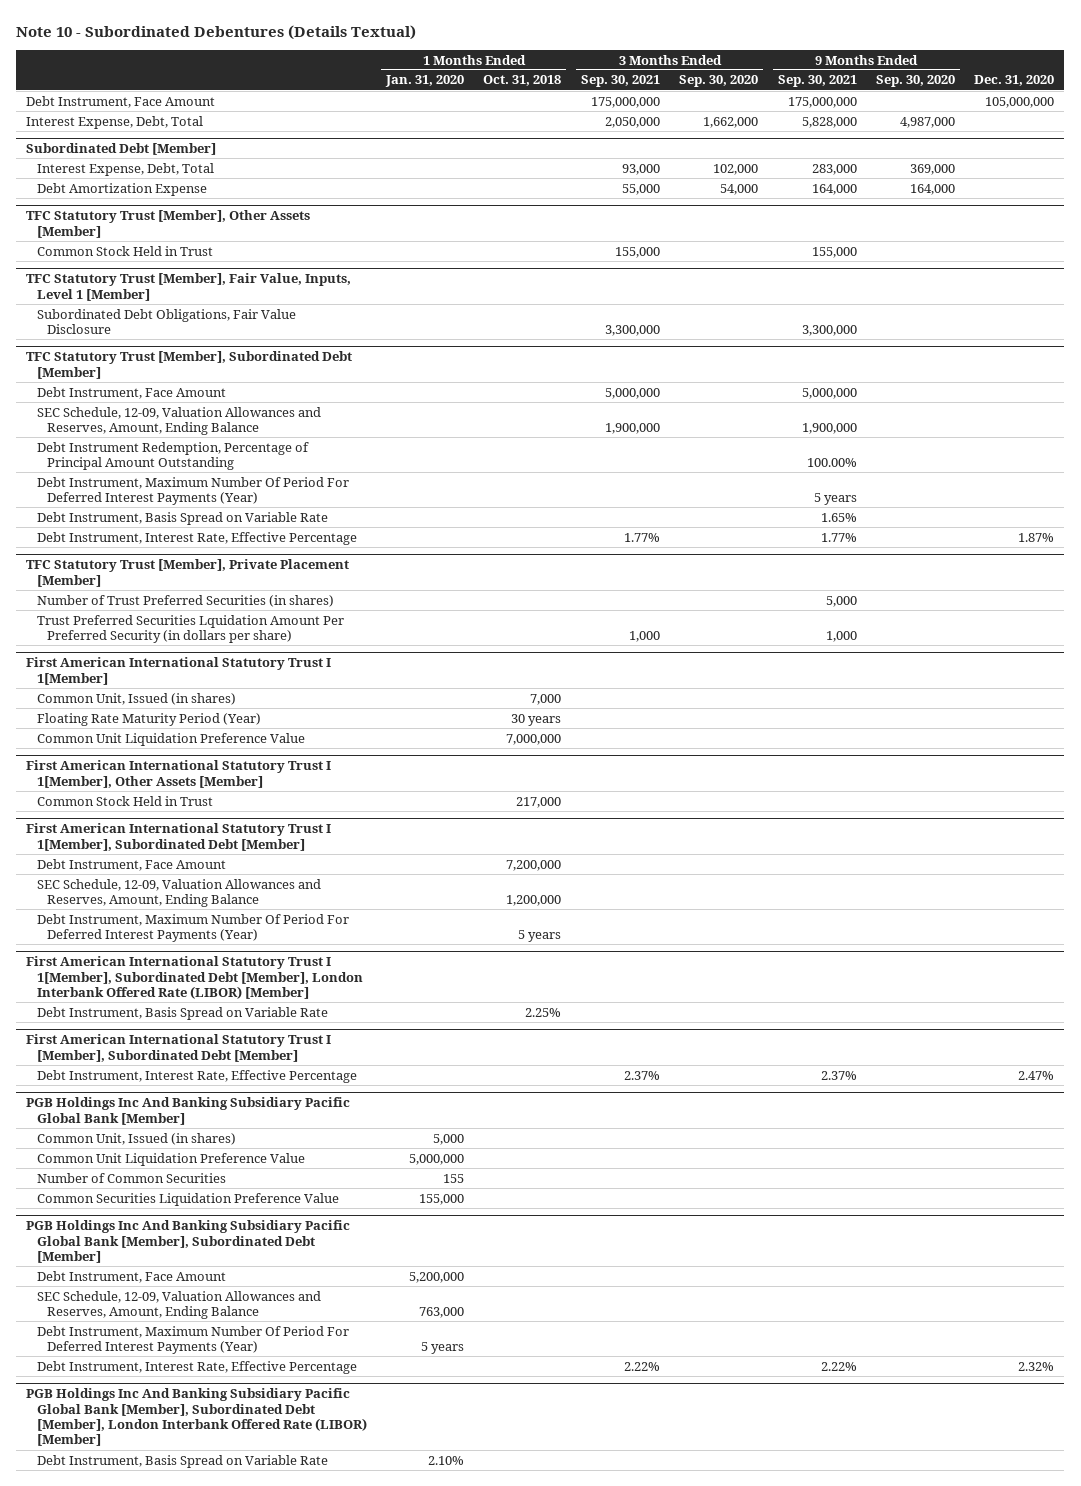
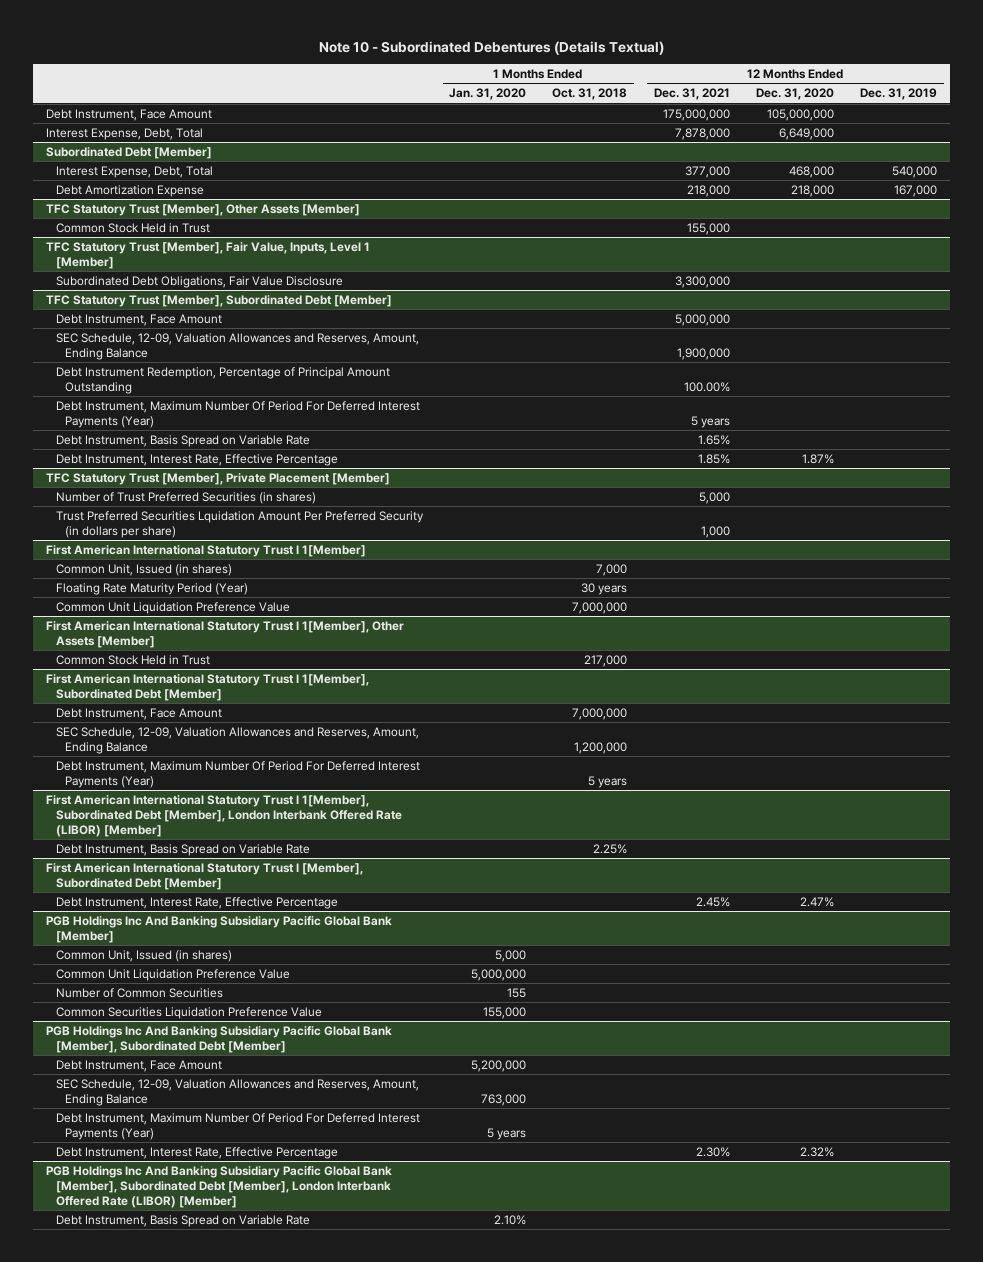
- | 1 Months Ended Jan. 31, 2020 | 1 Months Ended Oct. 31, 2018 | 3 Months Ended Sep. 30, 2021 | 3 Months Ended Sep. 30, 2020 | 9 Months Ended Sep. 30, 2021 | 9 Months Ended Sep. 30, 2020 | Dec. 31, 2020
+ | 1 Months Ended Jan. 31, 2020 | 1 Months Ended Oct. 31, 2018 | 12 Months Ended Dec. 31, 2021 | 12 Months Ended Dec. 31, 2020 | 12 Months Ended Dec. 31, 2019
@ First American International Statutory Trust I 1[Member], Subordinated Debt [Member]
- Debt Instrument, Face Amount | | 7,200,000 | | | | |
+ Debt Instrument, Face Amount | | 7,000,000 | | |

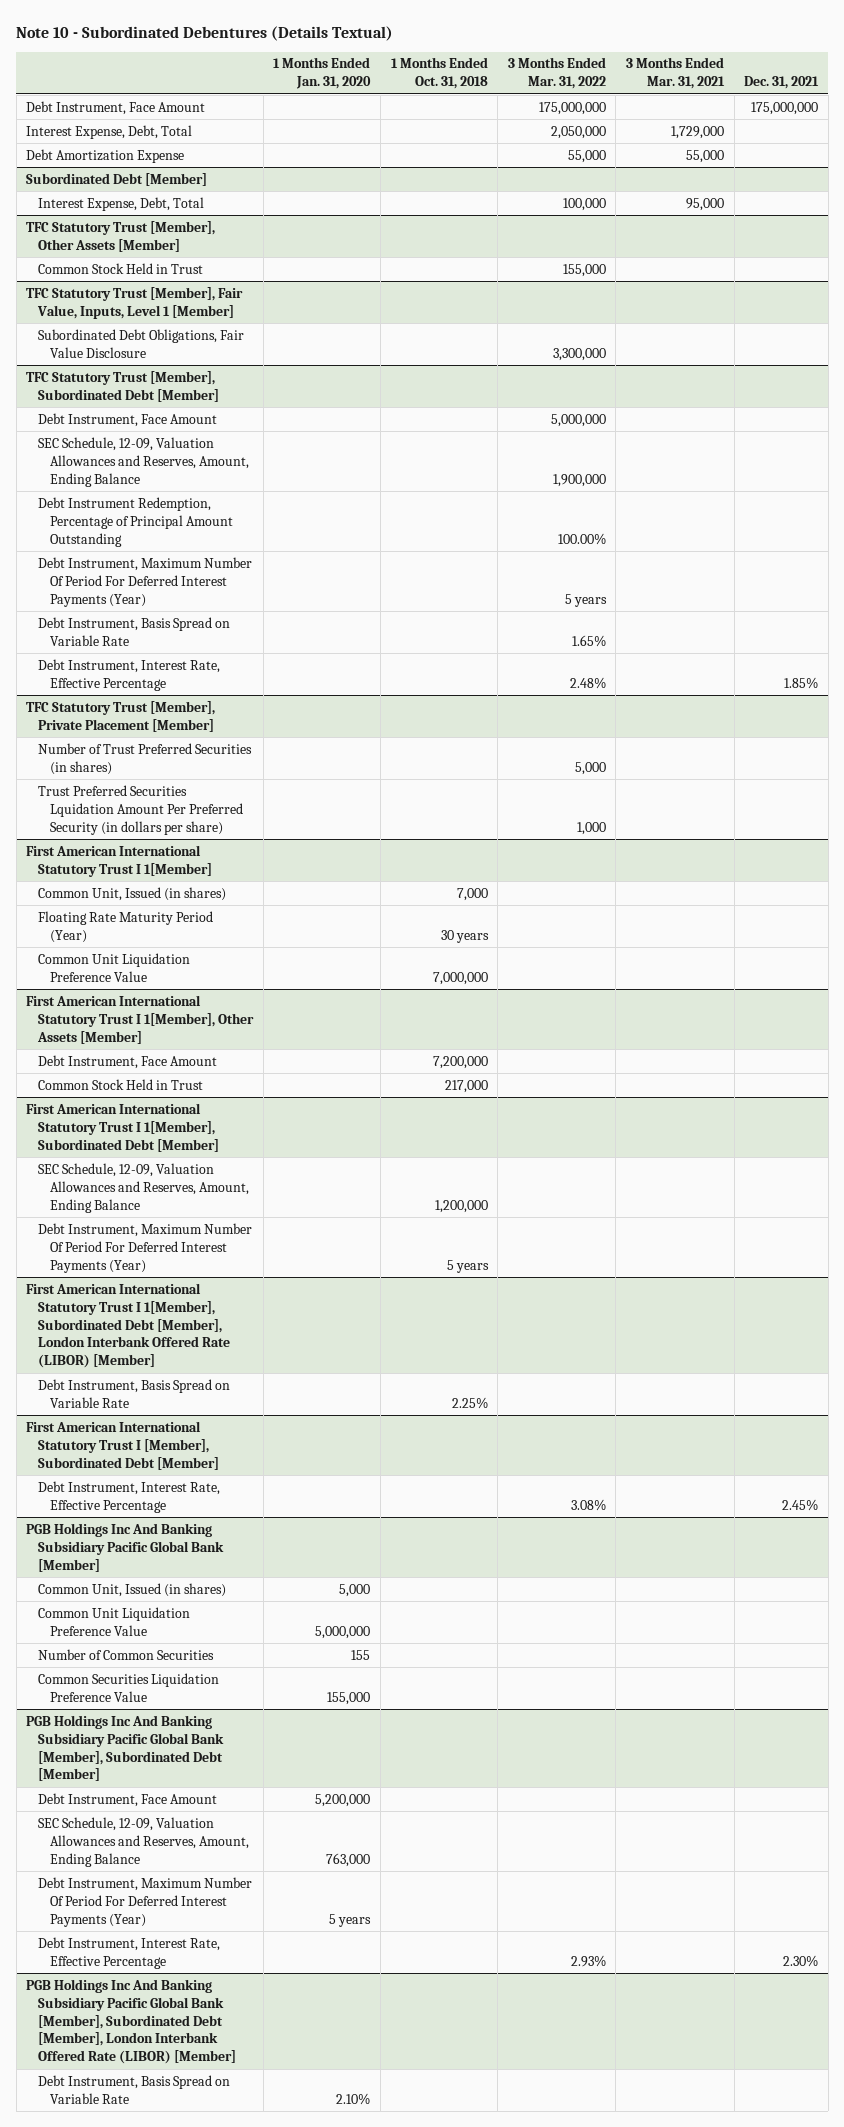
- | 1 Months Ended Jan. 31, 2020 | 1 Months Ended Oct. 31, 2018 | 12 Months Ended Dec. 31, 2021 | 12 Months Ended Dec. 31, 2020 | 12 Months Ended Dec. 31, 2019
+ | 1 Months Ended Jan. 31, 2020 | 1 Months Ended Oct. 31, 2018 | 3 Months Ended Mar. 31, 2022 | 3 Months Ended Mar. 31, 2021 | Dec. 31, 2021
+ Debt Amortization Expense | | | 55,000 | 55,000 |
@ Subordinated Debt [Member]
- Debt Amortization Expense | | | 218,000 | 218,000 | 167,000
@ First American International Statutory Trust I 1[Member], Other Assets [Member]
+ Debt Instrument, Face Amount | | 7,200,000 | | |
@ First American International Statutory Trust I 1[Member], Subordinated Debt [Member]
- Debt Instrument, Face Amount | | 7,000,000 | | |

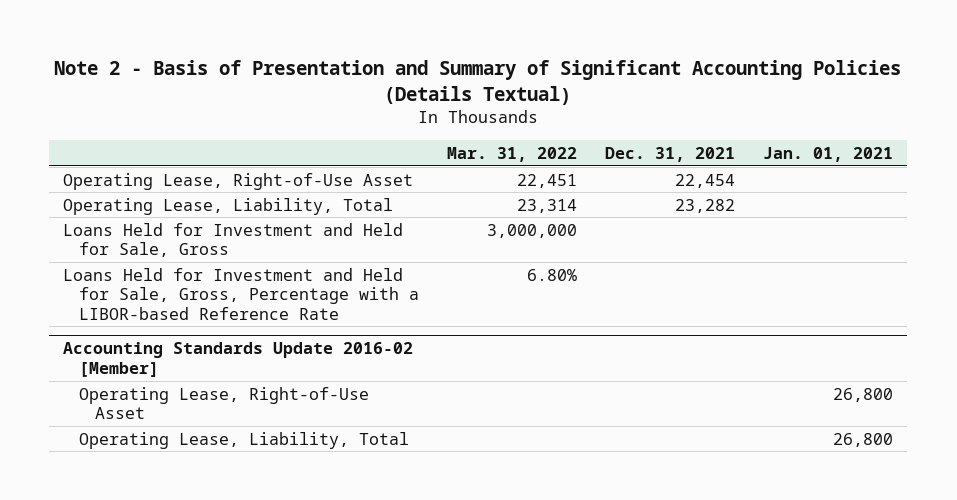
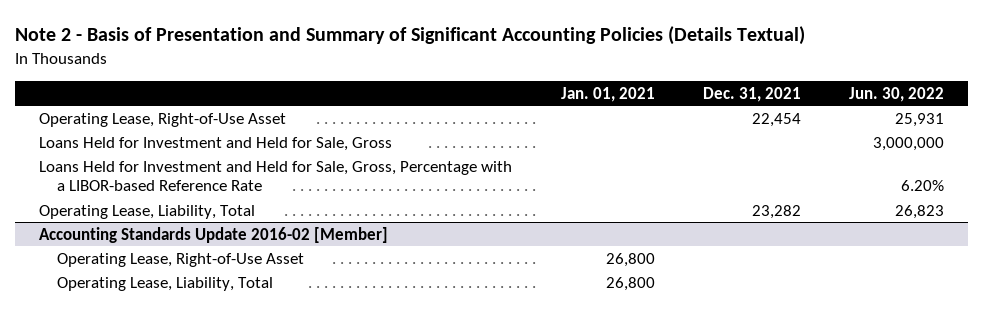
- | Mar. 31, 2022 | Dec. 31, 2021 | Jan. 01, 2021
+ | Jan. 01, 2021 | Dec. 31, 2021 | Jun. 30, 2022
moved down: Operating Lease, Liability, Total | | 23,282 | 26,823

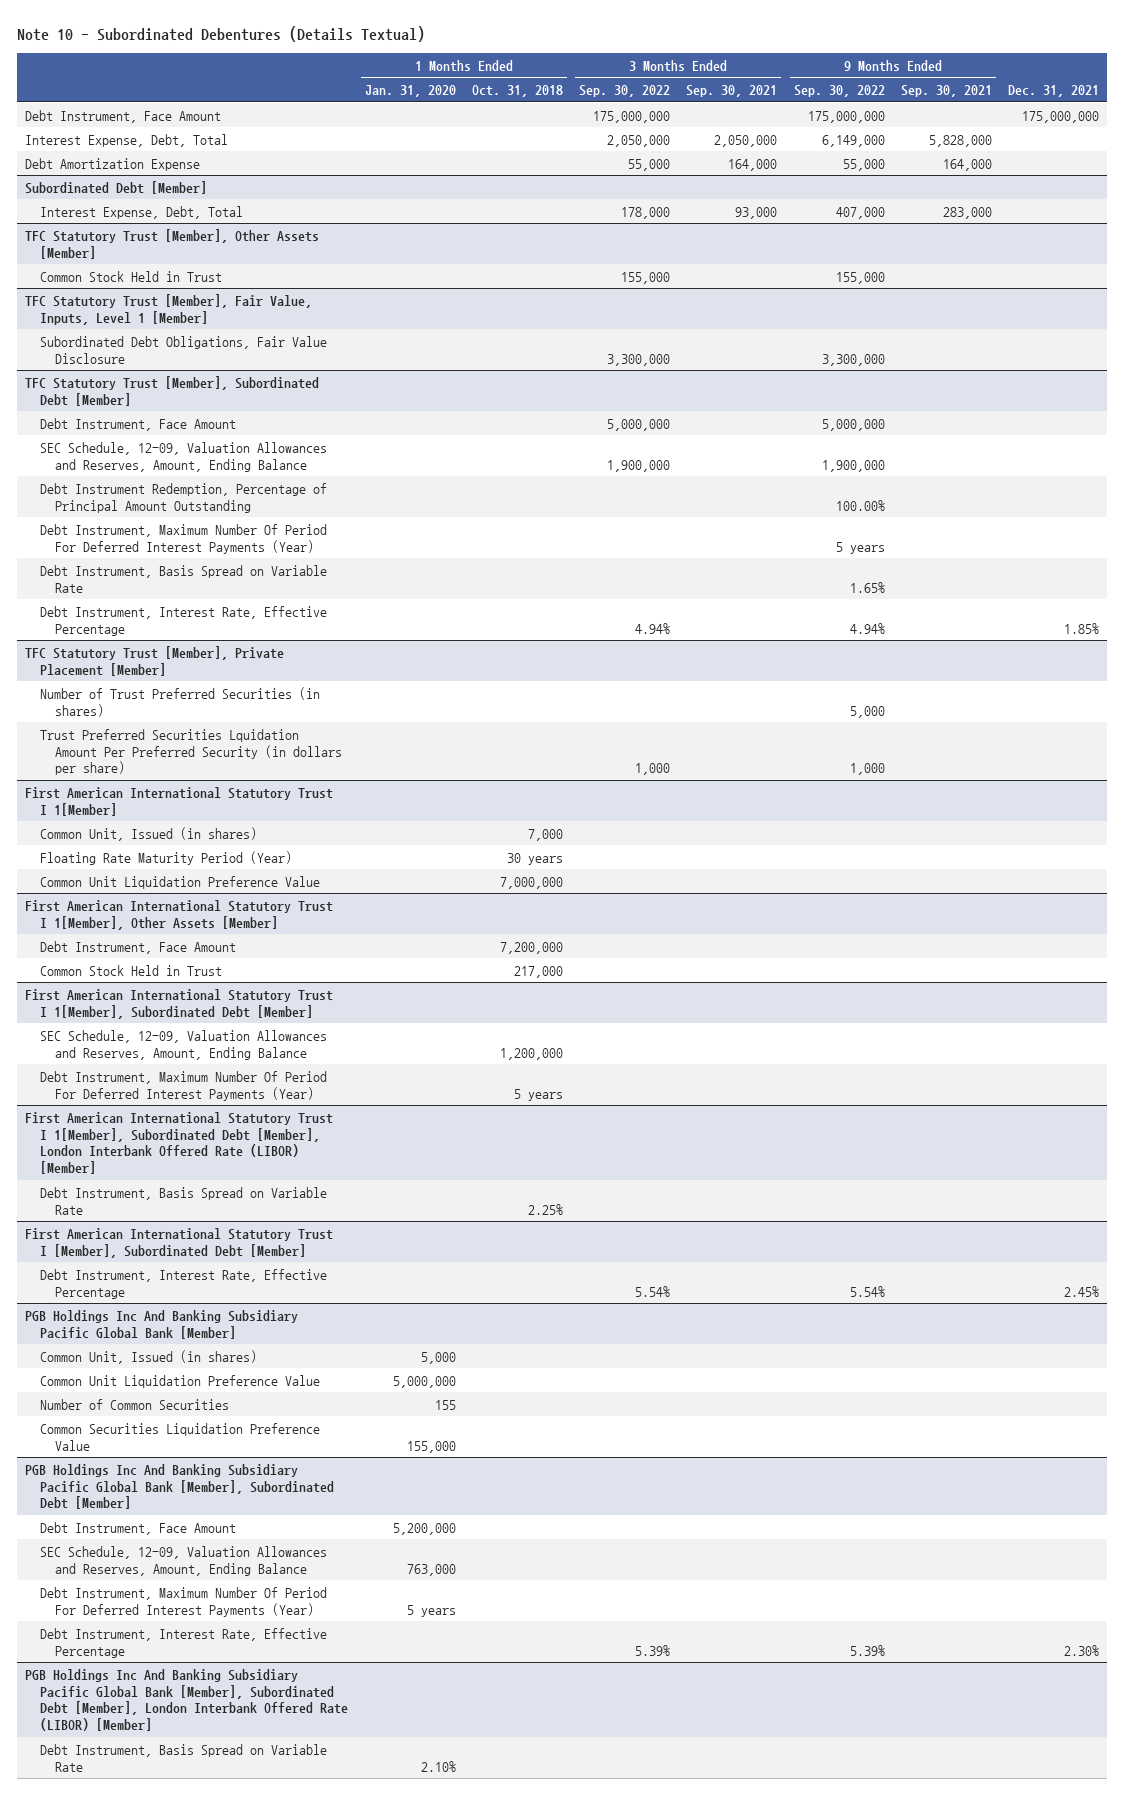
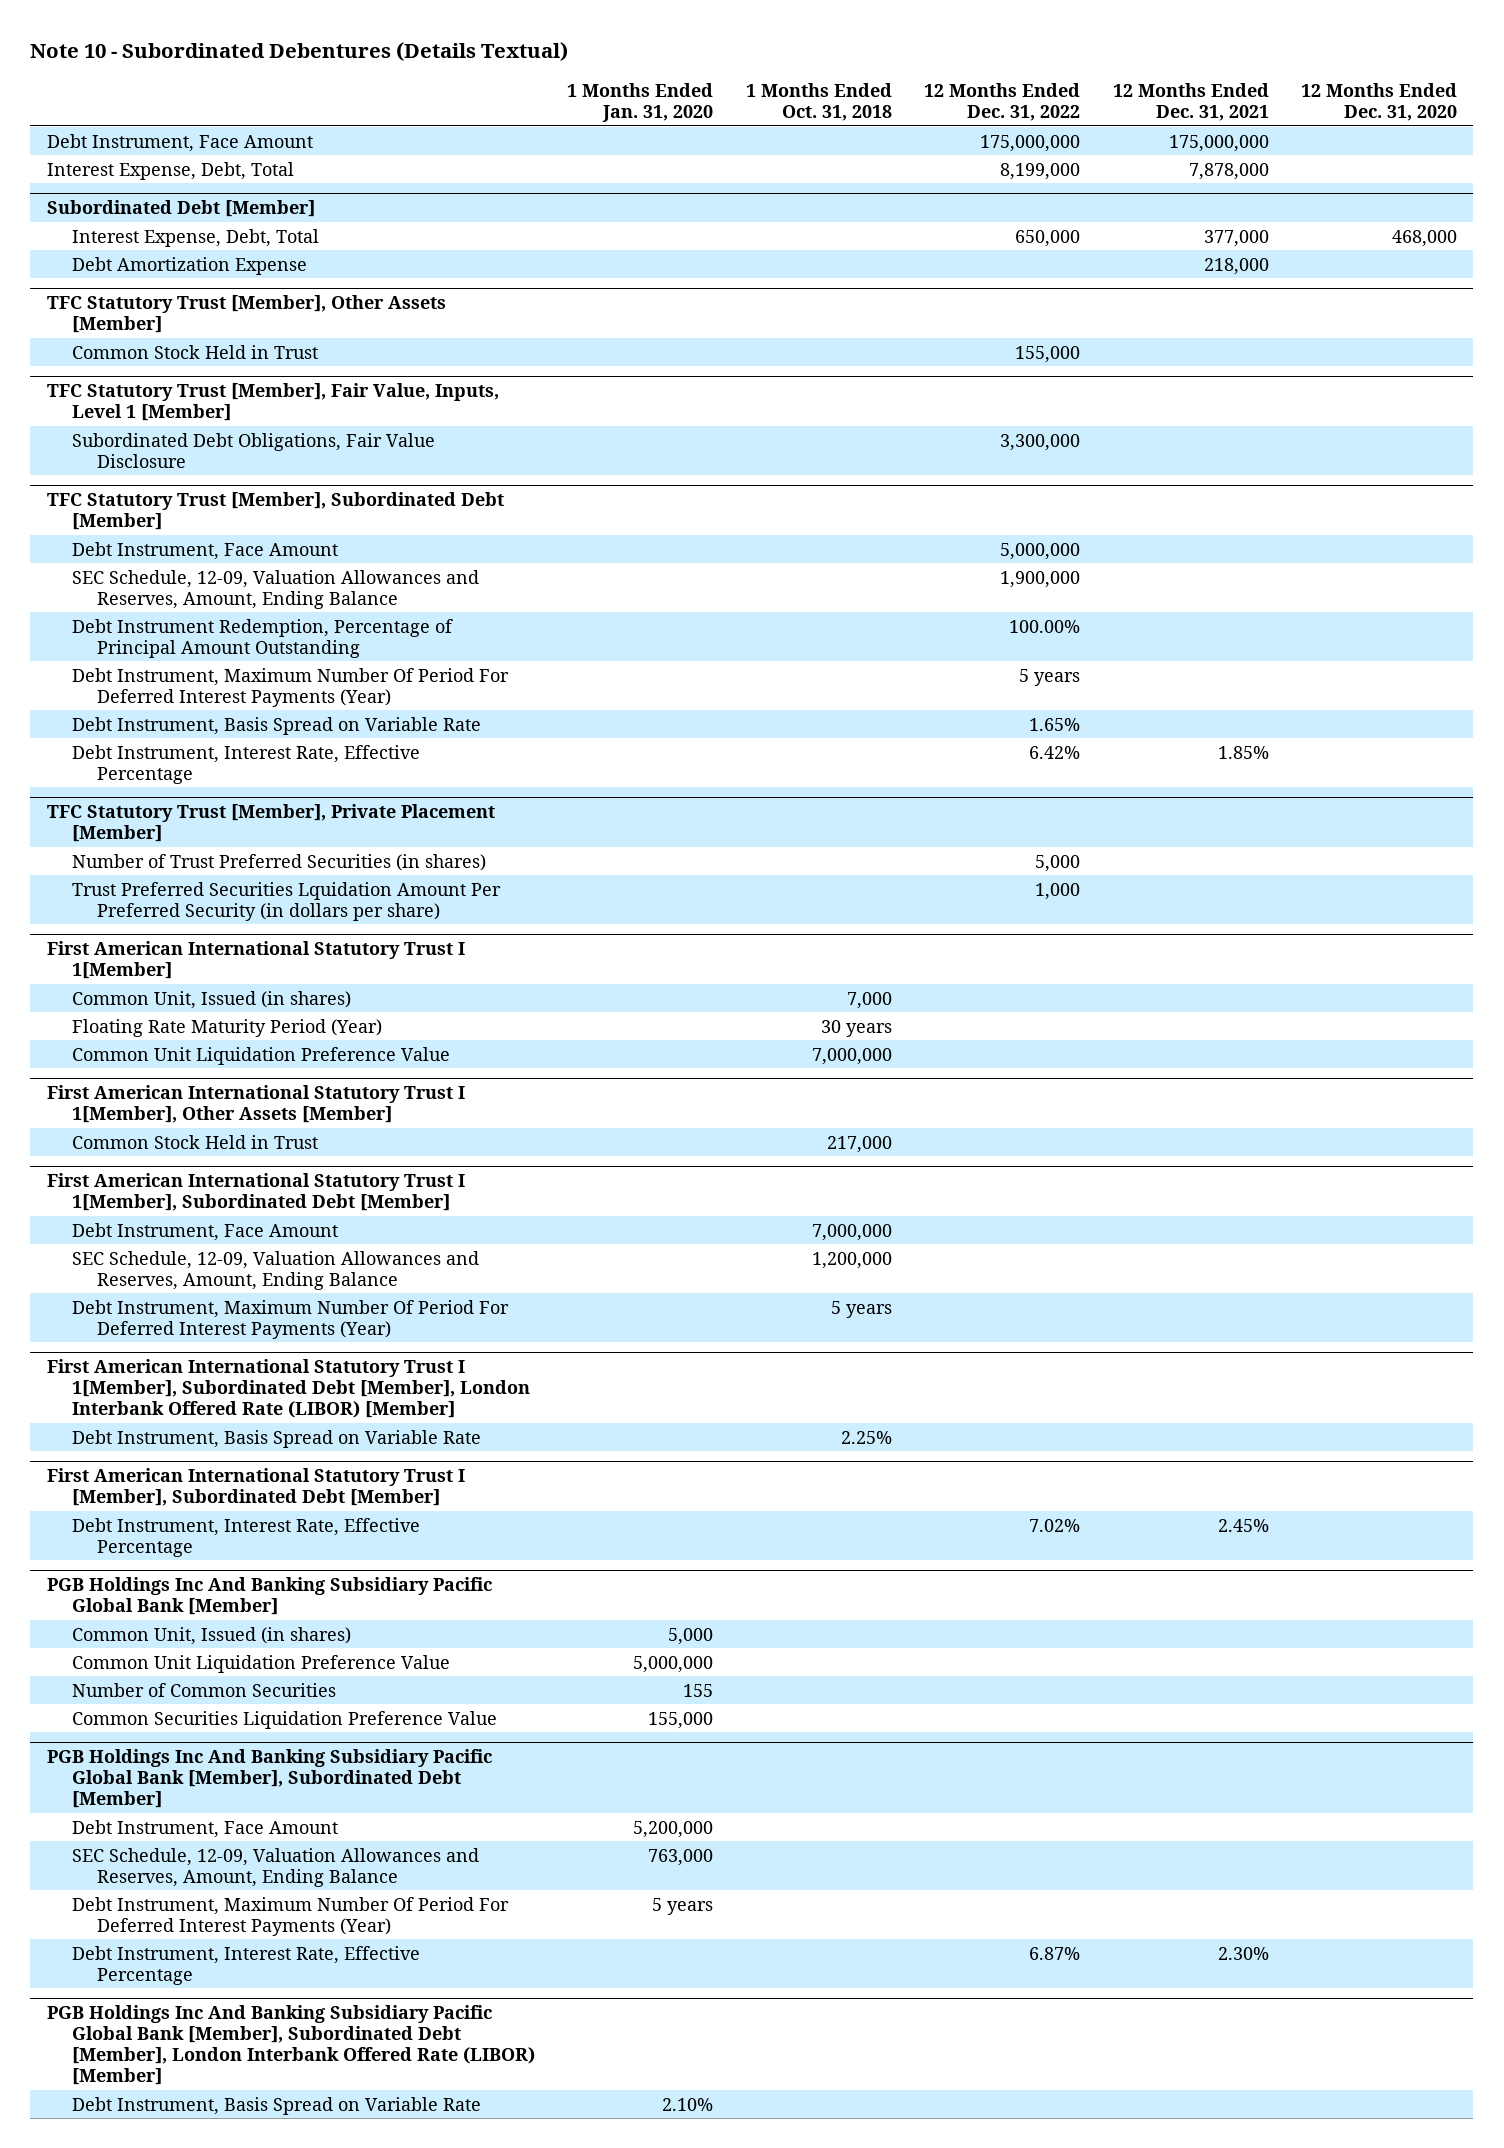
- | 1 Months Ended Jan. 31, 2020 | 1 Months Ended Oct. 31, 2018 | 3 Months Ended Sep. 30, 2022 | 3 Months Ended Sep. 30, 2021 | 9 Months Ended Sep. 30, 2022 | 9 Months Ended Sep. 30, 2021 | Dec. 31, 2021
+ | 1 Months Ended Jan. 31, 2020 | 1 Months Ended Oct. 31, 2018 | 12 Months Ended Dec. 31, 2022 | 12 Months Ended Dec. 31, 2021 | 12 Months Ended Dec. 31, 2020
- Debt Amortization Expense | | | 55,000 | 164,000 | 55,000 | 164,000 |
@ Subordinated Debt [Member]
+ Debt Amortization Expense | | | | 218,000 |
@ First American International Statutory Trust I 1[Member], Other Assets [Member]
- Debt Instrument, Face Amount | | 7,200,000 | | | | |
@ First American International Statutory Trust I 1[Member], Subordinated Debt [Member]
+ Debt Instrument, Face Amount | | 7,000,000 | | |

